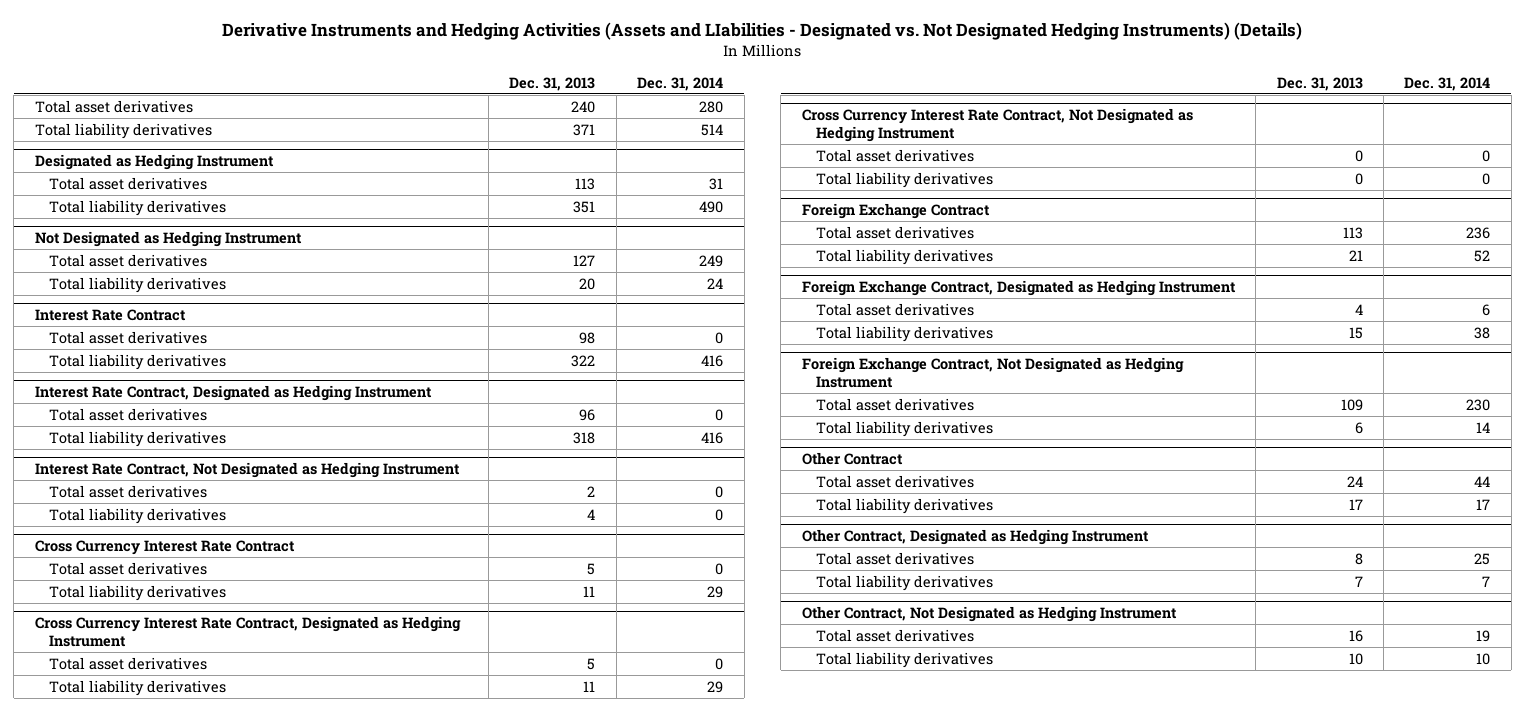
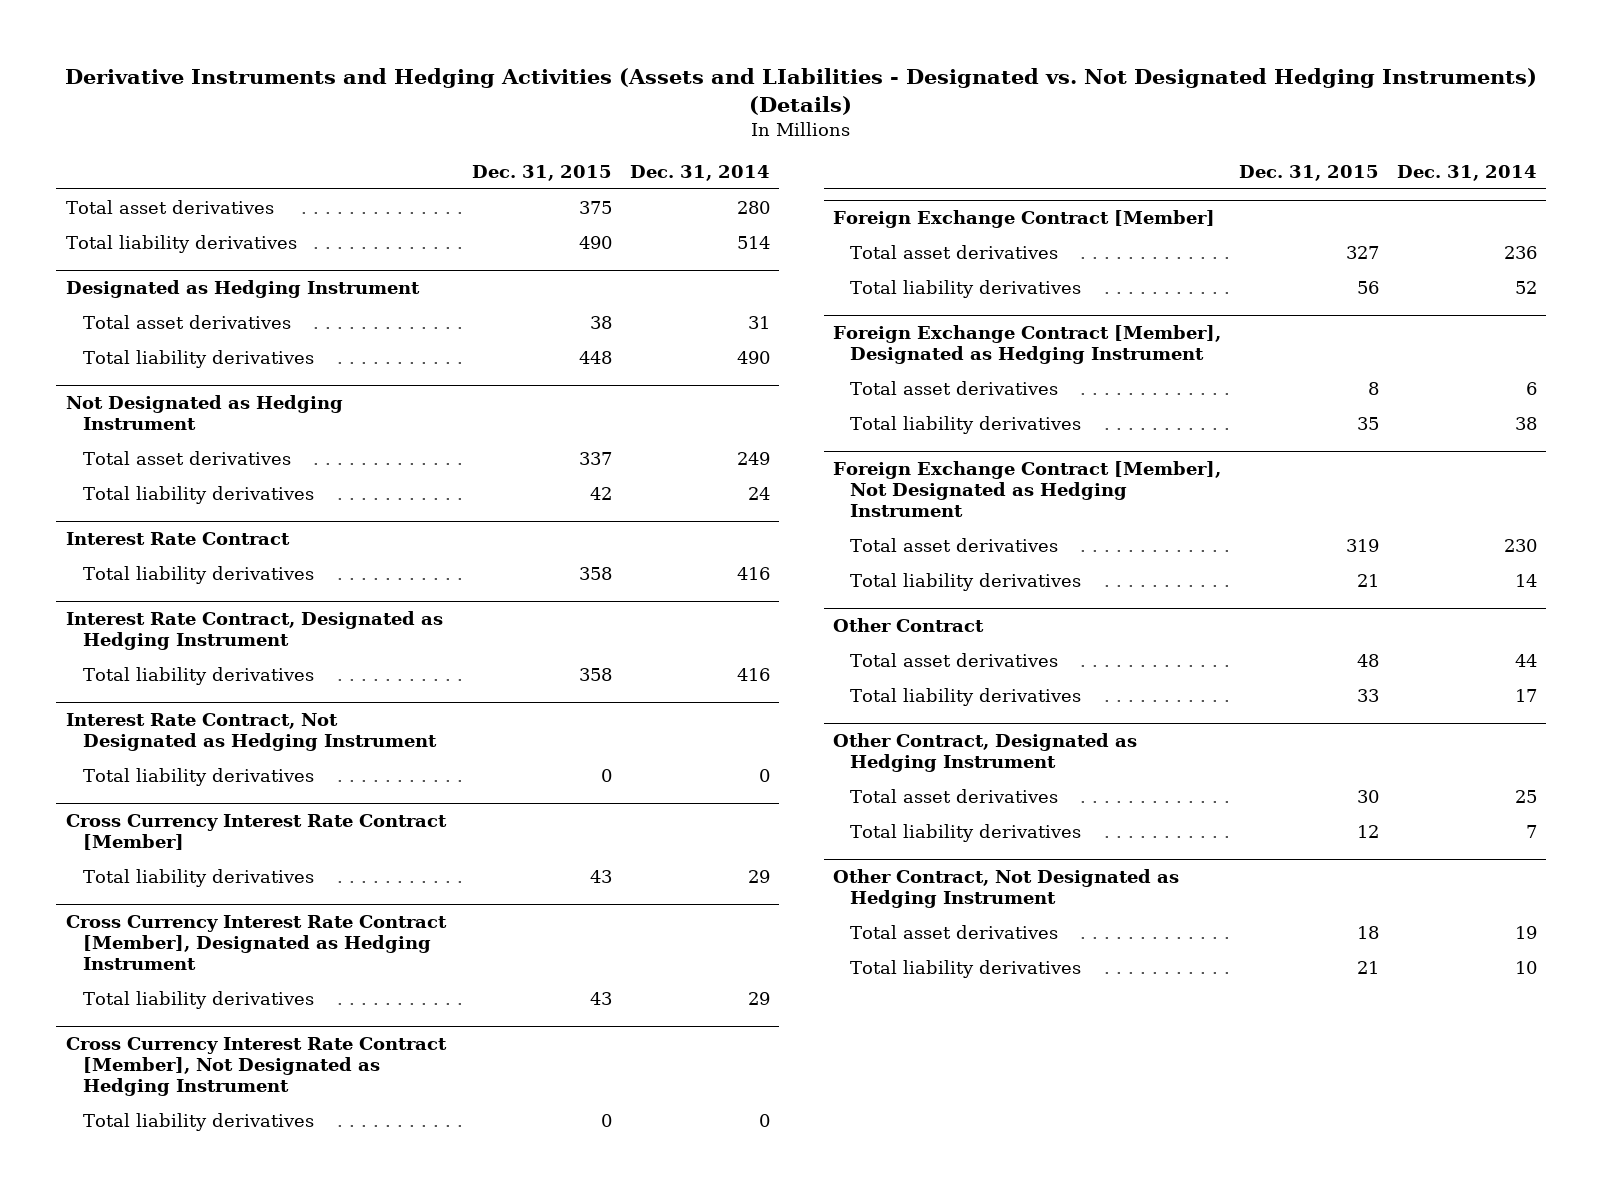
- | Dec. 31, 2013 | Dec. 31, 2014
+ | Dec. 31, 2015 | Dec. 31, 2014
@ Interest Rate Contract
- Total asset derivatives | 98 | 0
@ Interest Rate Contract, Designated as Hedging Instrument
- Total asset derivatives | 96 | 0
@ Interest Rate Contract, Not Designated as Hedging Instrument
- Total asset derivatives | 2 | 0
- Cross Currency Interest Rate Contract
- Total asset derivatives | 5 | 0
+ Cross Currency Interest Rate Contract [Member]
- Cross Currency Interest Rate Contract, Designated as Hedging Instrument
- Total asset derivatives | 5 | 0
+ Cross Currency Interest Rate Contract [Member], Designated as Hedging Instrument
- Cross Currency Interest Rate Contract, Not Designated as Hedging Instrument
- Total asset derivatives | 0 | 0
+ Cross Currency Interest Rate Contract [Member], Not Designated as Hedging Instrument
- Foreign Exchange Contract
+ Foreign Exchange Contract [Member]
- Foreign Exchange Contract, Designated as Hedging Instrument
+ Foreign Exchange Contract [Member], Designated as Hedging Instrument
- Foreign Exchange Contract, Not Designated as Hedging Instrument
+ Foreign Exchange Contract [Member], Not Designated as Hedging Instrument

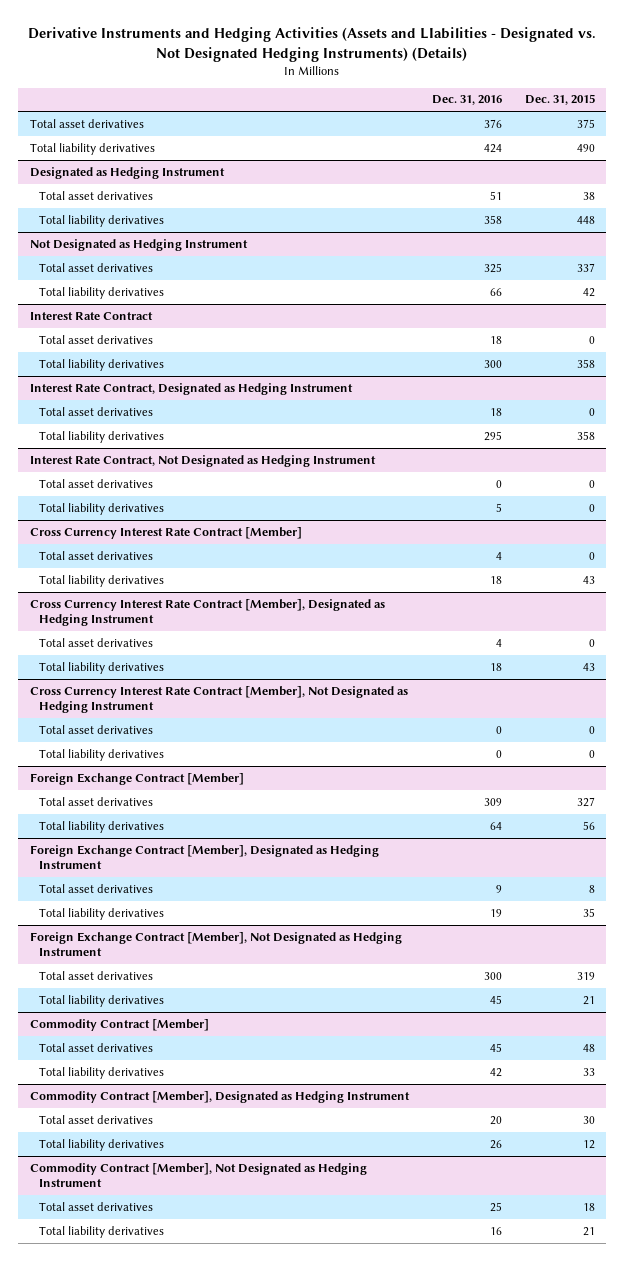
- | Dec. 31, 2015 | Dec. 31, 2014
+ | Dec. 31, 2016 | Dec. 31, 2015
@ Interest Rate Contract
+ Total asset derivatives | 18 | 0
@ Interest Rate Contract, Designated as Hedging Instrument
+ Total asset derivatives | 18 | 0
@ Interest Rate Contract, Not Designated as Hedging Instrument
+ Total asset derivatives | 0 | 0
@ Cross Currency Interest Rate Contract [Member]
+ Total asset derivatives | 4 | 0
@ Cross Currency Interest Rate Contract [Member], Designated as Hedging Instrument
+ Total asset derivatives | 4 | 0
@ Cross Currency Interest Rate Contract [Member], Not Designated as Hedging Instrument
+ Total asset derivatives | 0 | 0
- Other Contract
+ Commodity Contract [Member]
- Other Contract, Designated as Hedging Instrument
+ Commodity Contract [Member], Designated as Hedging Instrument
- Other Contract, Not Designated as Hedging Instrument
+ Commodity Contract [Member], Not Designated as Hedging Instrument

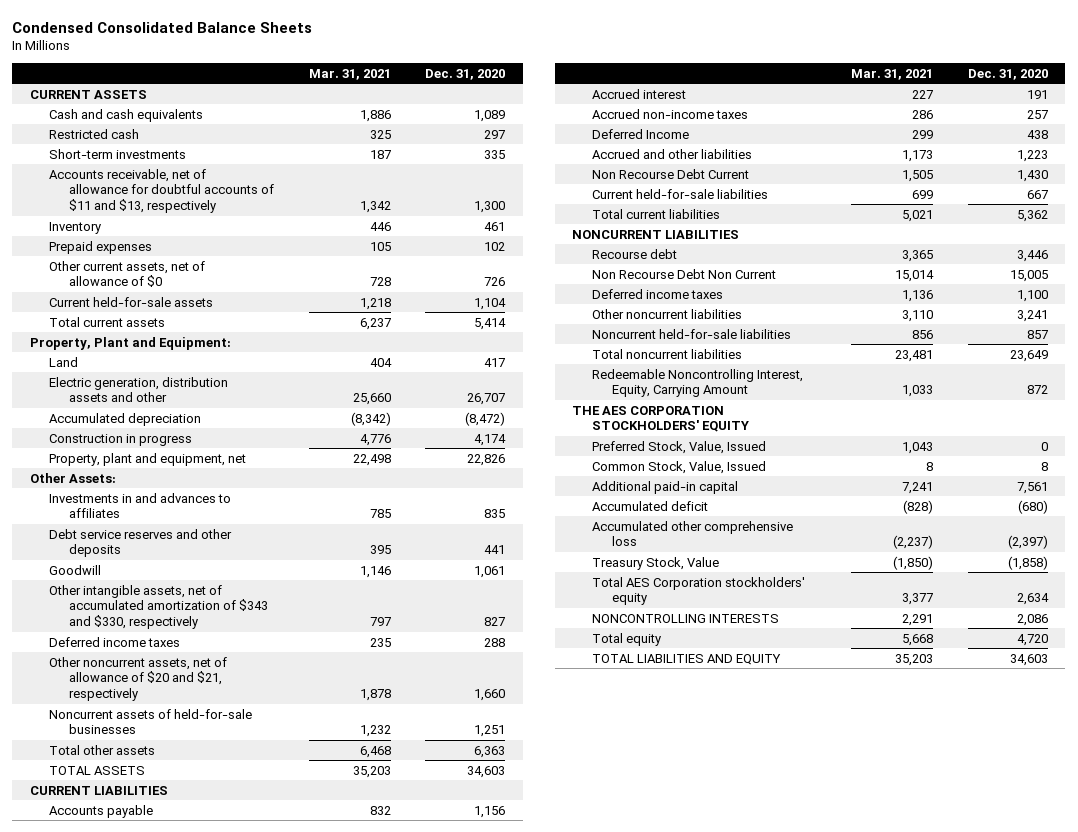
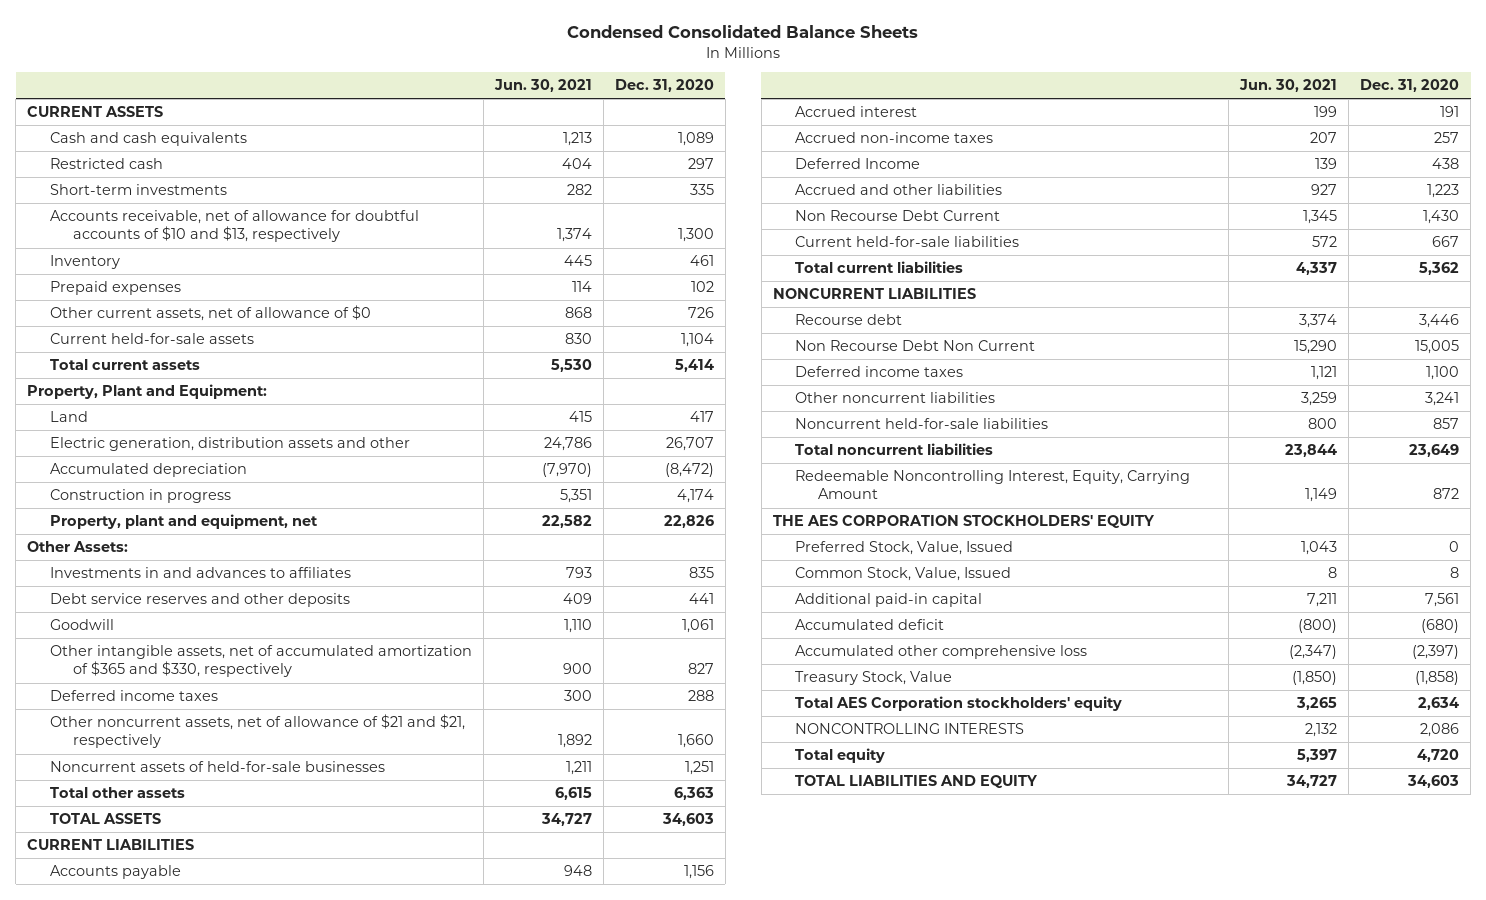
- | Mar. 31, 2021 | Dec. 31, 2020
+ | Jun. 30, 2021 | Dec. 31, 2020
- Accounts receivable, net of allowance for doubtful accounts of $11 and $13, respectively | 1,342 | 1,300
+ Accounts receivable, net of allowance for doubtful accounts of $10 and $13, respectively | 1,374 | 1,300
- Other intangible assets, net of accumulated amortization of $343 and $330, respectively | 797 | 827
+ Other intangible assets, net of accumulated amortization of $365 and $330, respectively | 900 | 827
- Other noncurrent assets, net of allowance of $20 and $21, respectively | 1,878 | 1,660
+ Other noncurrent assets, net of allowance of $21 and $21, respectively | 1,892 | 1,660

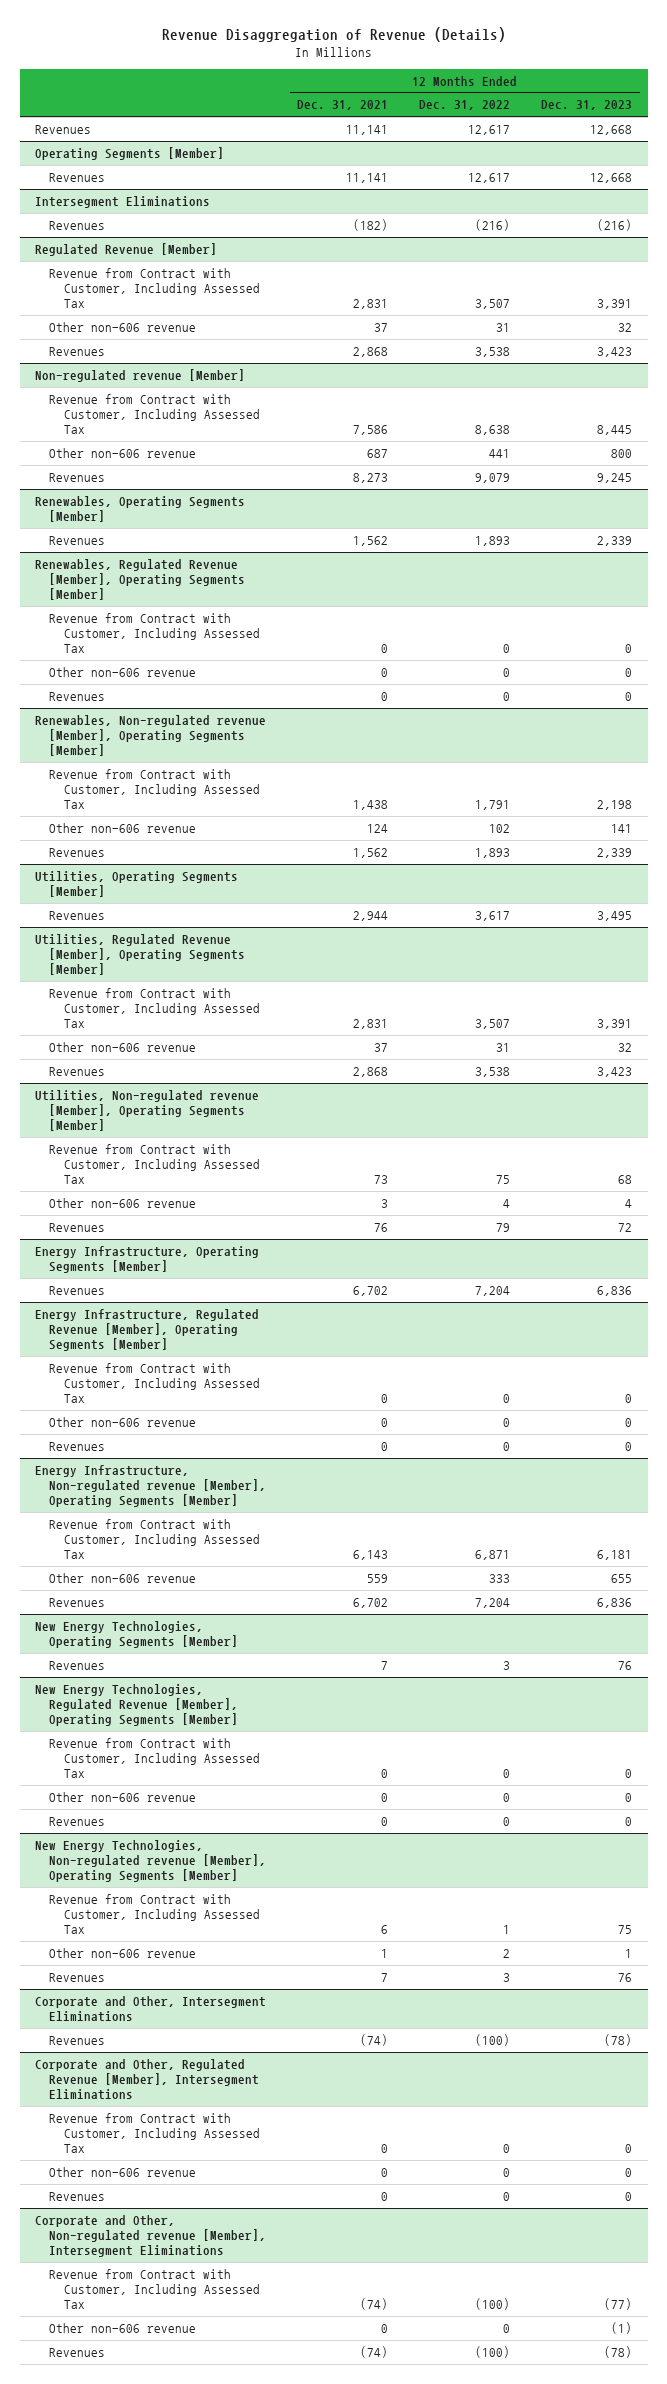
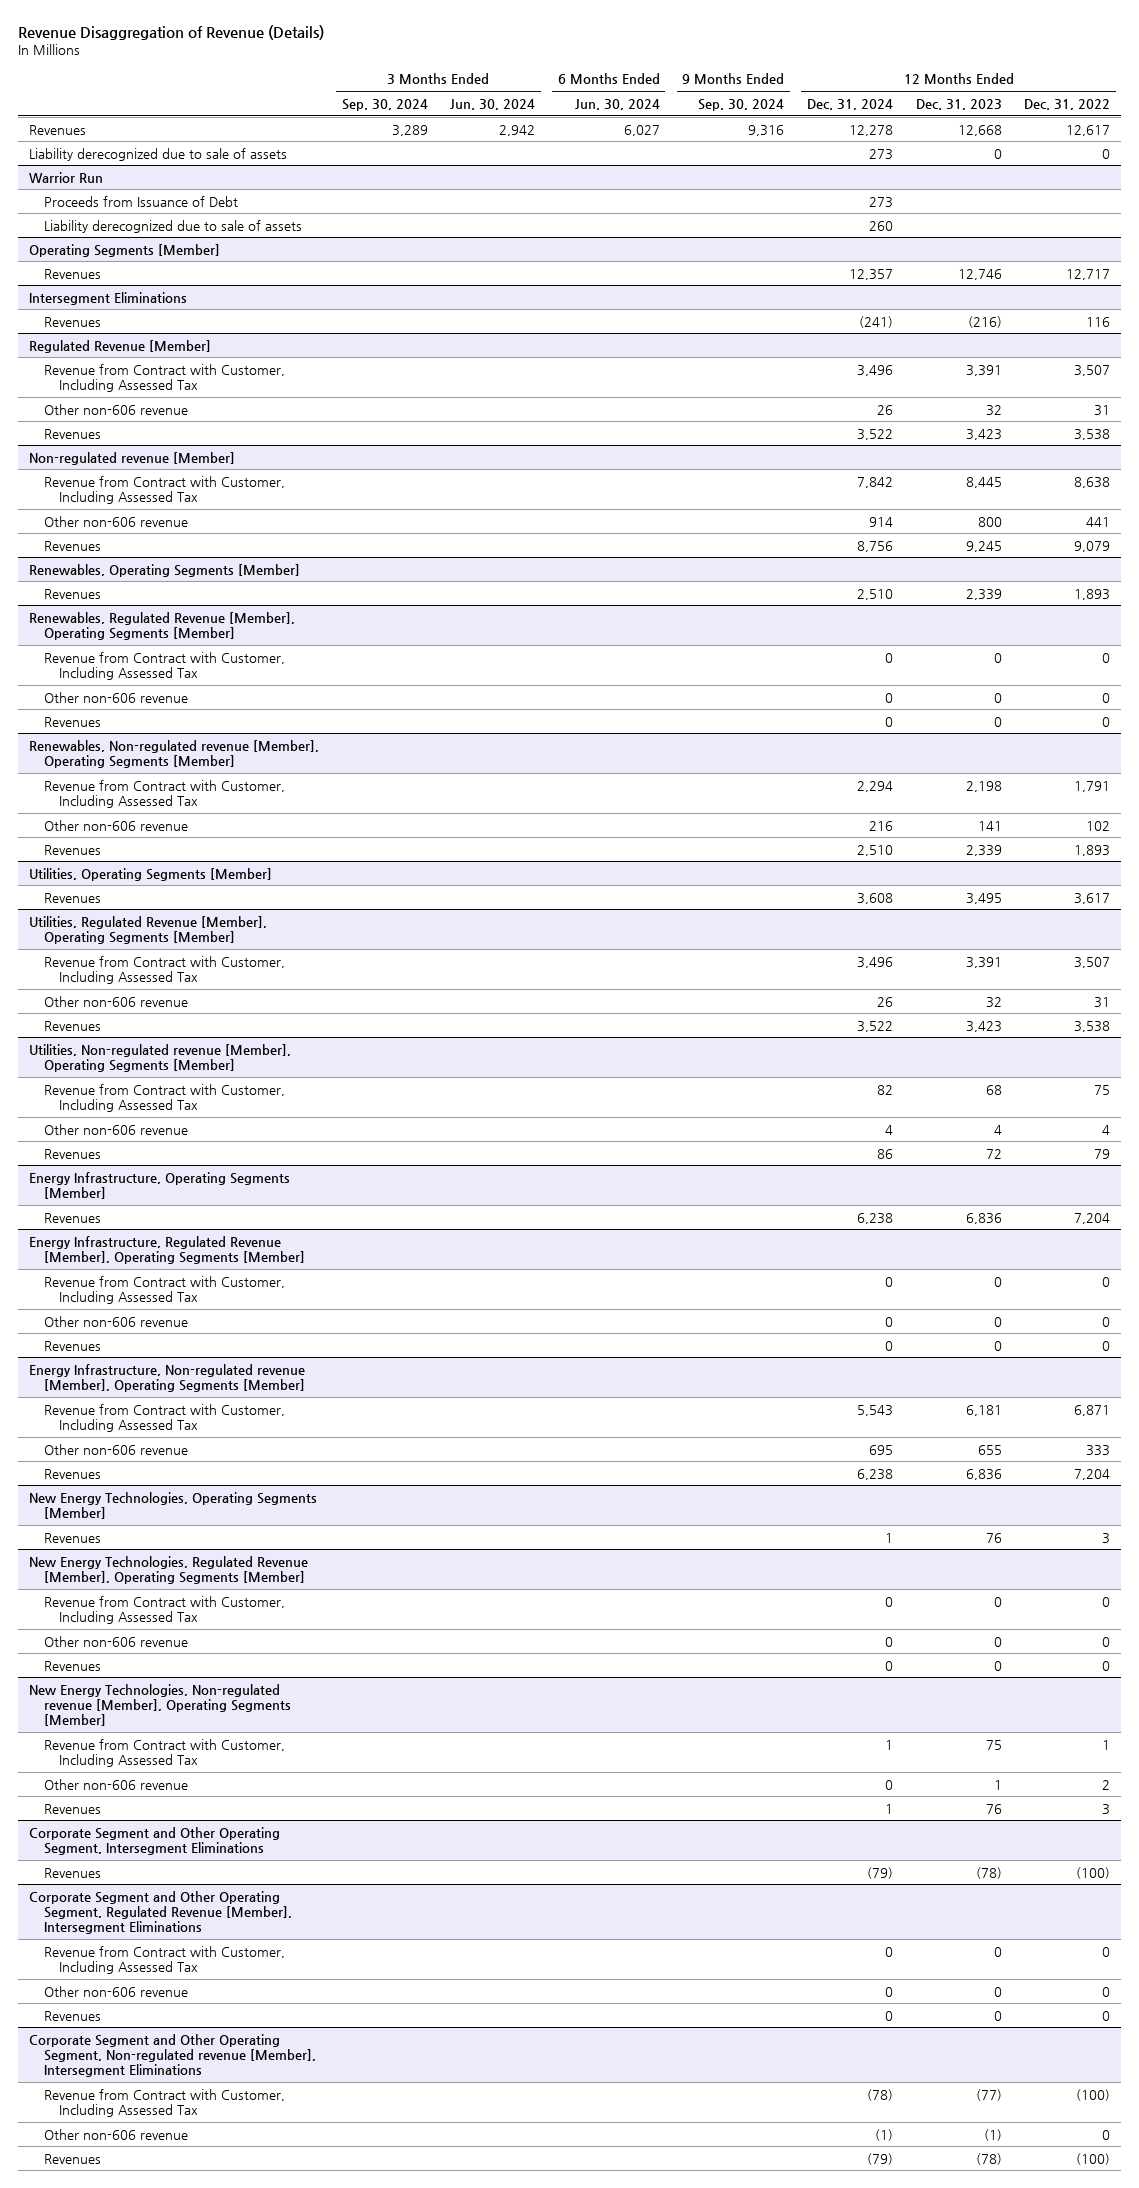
- | 12 Months Ended Dec. 31, 2021 | 12 Months Ended Dec. 31, 2022 | 12 Months Ended Dec. 31, 2023
+ | 3 Months Ended Sep. 30, 2024 | 3 Months Ended Jun. 30, 2024 | 6 Months Ended Jun. 30, 2024 | 9 Months Ended Sep. 30, 2024 | 12 Months Ended Dec. 31, 2024 | 12 Months Ended Dec. 31, 2023 | 12 Months Ended Dec. 31, 2022
+ Liability derecognized due to sale of assets | | | | | 273 | 0 | 0
+ Warrior Run
+ Proceeds from Issuance of Debt | | | | | 273 | |
+ Liability derecognized due to sale of assets | | | | | 260 | |
@ Operating Segments [Member]
- Revenues | 11,141 | 12,617 | 12,668
+ Revenues | | | | | 12,357 | 12,746 | 12,717
@ Intersegment Eliminations
- Revenues | (182) | (216) | (216)
+ Revenues | | | | | (241) | (216) | 116
- Corporate and Other, Intersegment Eliminations
+ Corporate Segment and Other Operating Segment, Intersegment Eliminations
- Corporate and Other, Regulated Revenue [Member], Intersegment Eliminations
+ Corporate Segment and Other Operating Segment, Regulated Revenue [Member], Intersegment Eliminations
- Corporate and Other, Non-regulated revenue [Member], Intersegment Eliminations
+ Corporate Segment and Other Operating Segment, Non-regulated revenue [Member], Intersegment Eliminations

